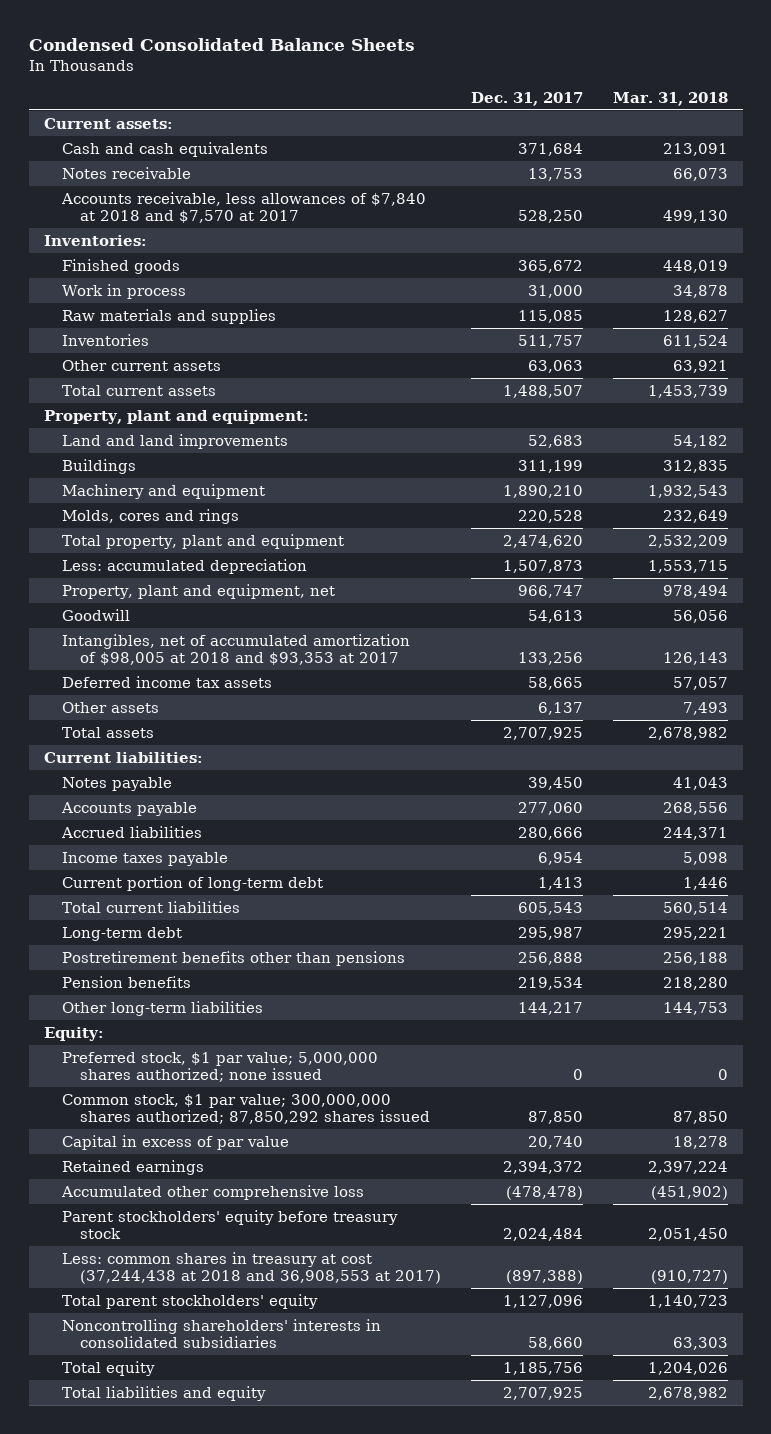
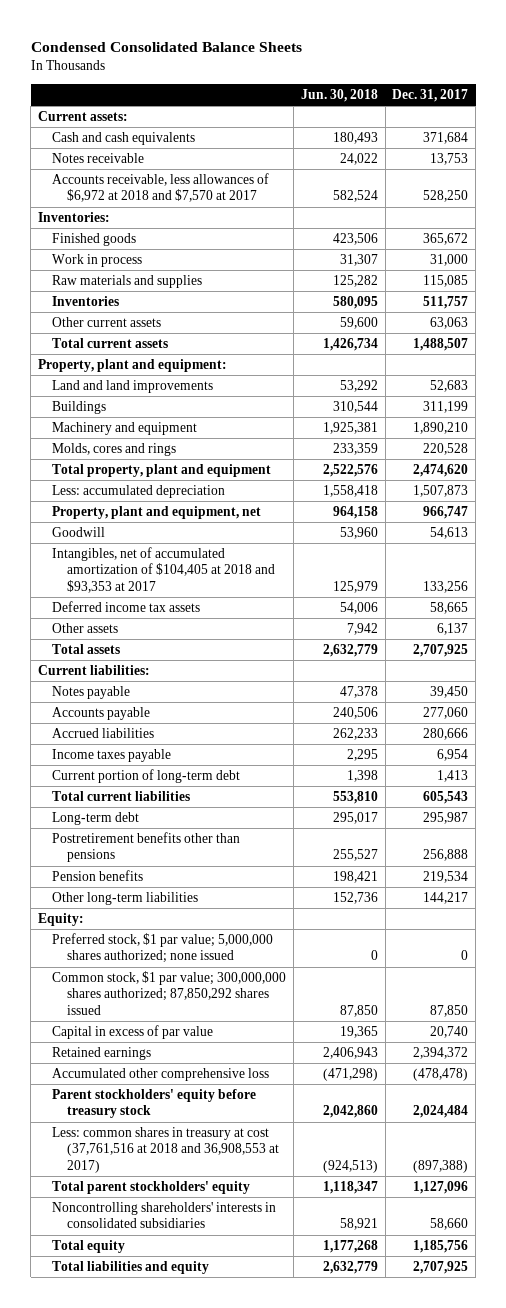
- | Dec. 31, 2017 | Mar. 31, 2018
+ | Jun. 30, 2018 | Dec. 31, 2017
- Accounts receivable, less allowances of $7,840 at 2018 and $7,570 at 2017 | 528,250 | 499,130
+ Accounts receivable, less allowances of $6,972 at 2018 and $7,570 at 2017 | 582,524 | 528,250
- Intangibles, net of accumulated amortization of $98,005 at 2018 and $93,353 at 2017 | 133,256 | 126,143
+ Intangibles, net of accumulated amortization of $104,405 at 2018 and $93,353 at 2017 | 125,979 | 133,256
- Less: common shares in treasury at cost (37,244,438 at 2018 and 36,908,553 at 2017) | (897,388) | (910,727)
+ Less: common shares in treasury at cost (37,761,516 at 2018 and 36,908,553 at 2017) | (924,513) | (897,388)

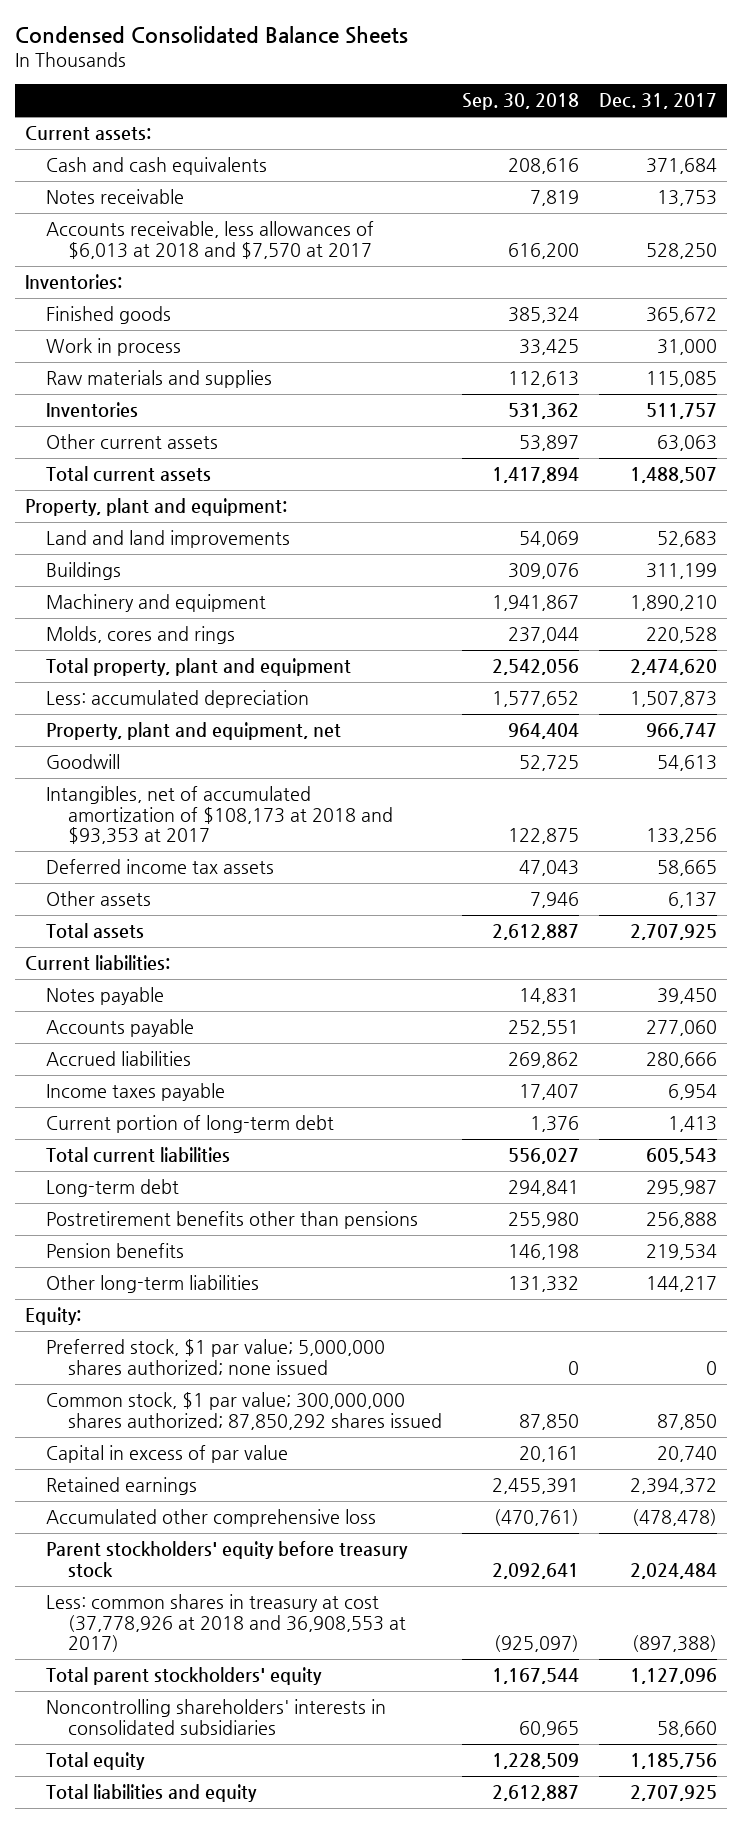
- | Jun. 30, 2018 | Dec. 31, 2017
+ | Sep. 30, 2018 | Dec. 31, 2017
- Accounts receivable, less allowances of $6,972 at 2018 and $7,570 at 2017 | 582,524 | 528,250
+ Accounts receivable, less allowances of $6,013 at 2018 and $7,570 at 2017 | 616,200 | 528,250
- Intangibles, net of accumulated amortization of $104,405 at 2018 and $93,353 at 2017 | 125,979 | 133,256
+ Intangibles, net of accumulated amortization of $108,173 at 2018 and $93,353 at 2017 | 122,875 | 133,256
- Less: common shares in treasury at cost (37,761,516 at 2018 and 36,908,553 at 2017) | (924,513) | (897,388)
+ Less: common shares in treasury at cost (37,778,926 at 2018 and 36,908,553 at 2017) | (925,097) | (897,388)

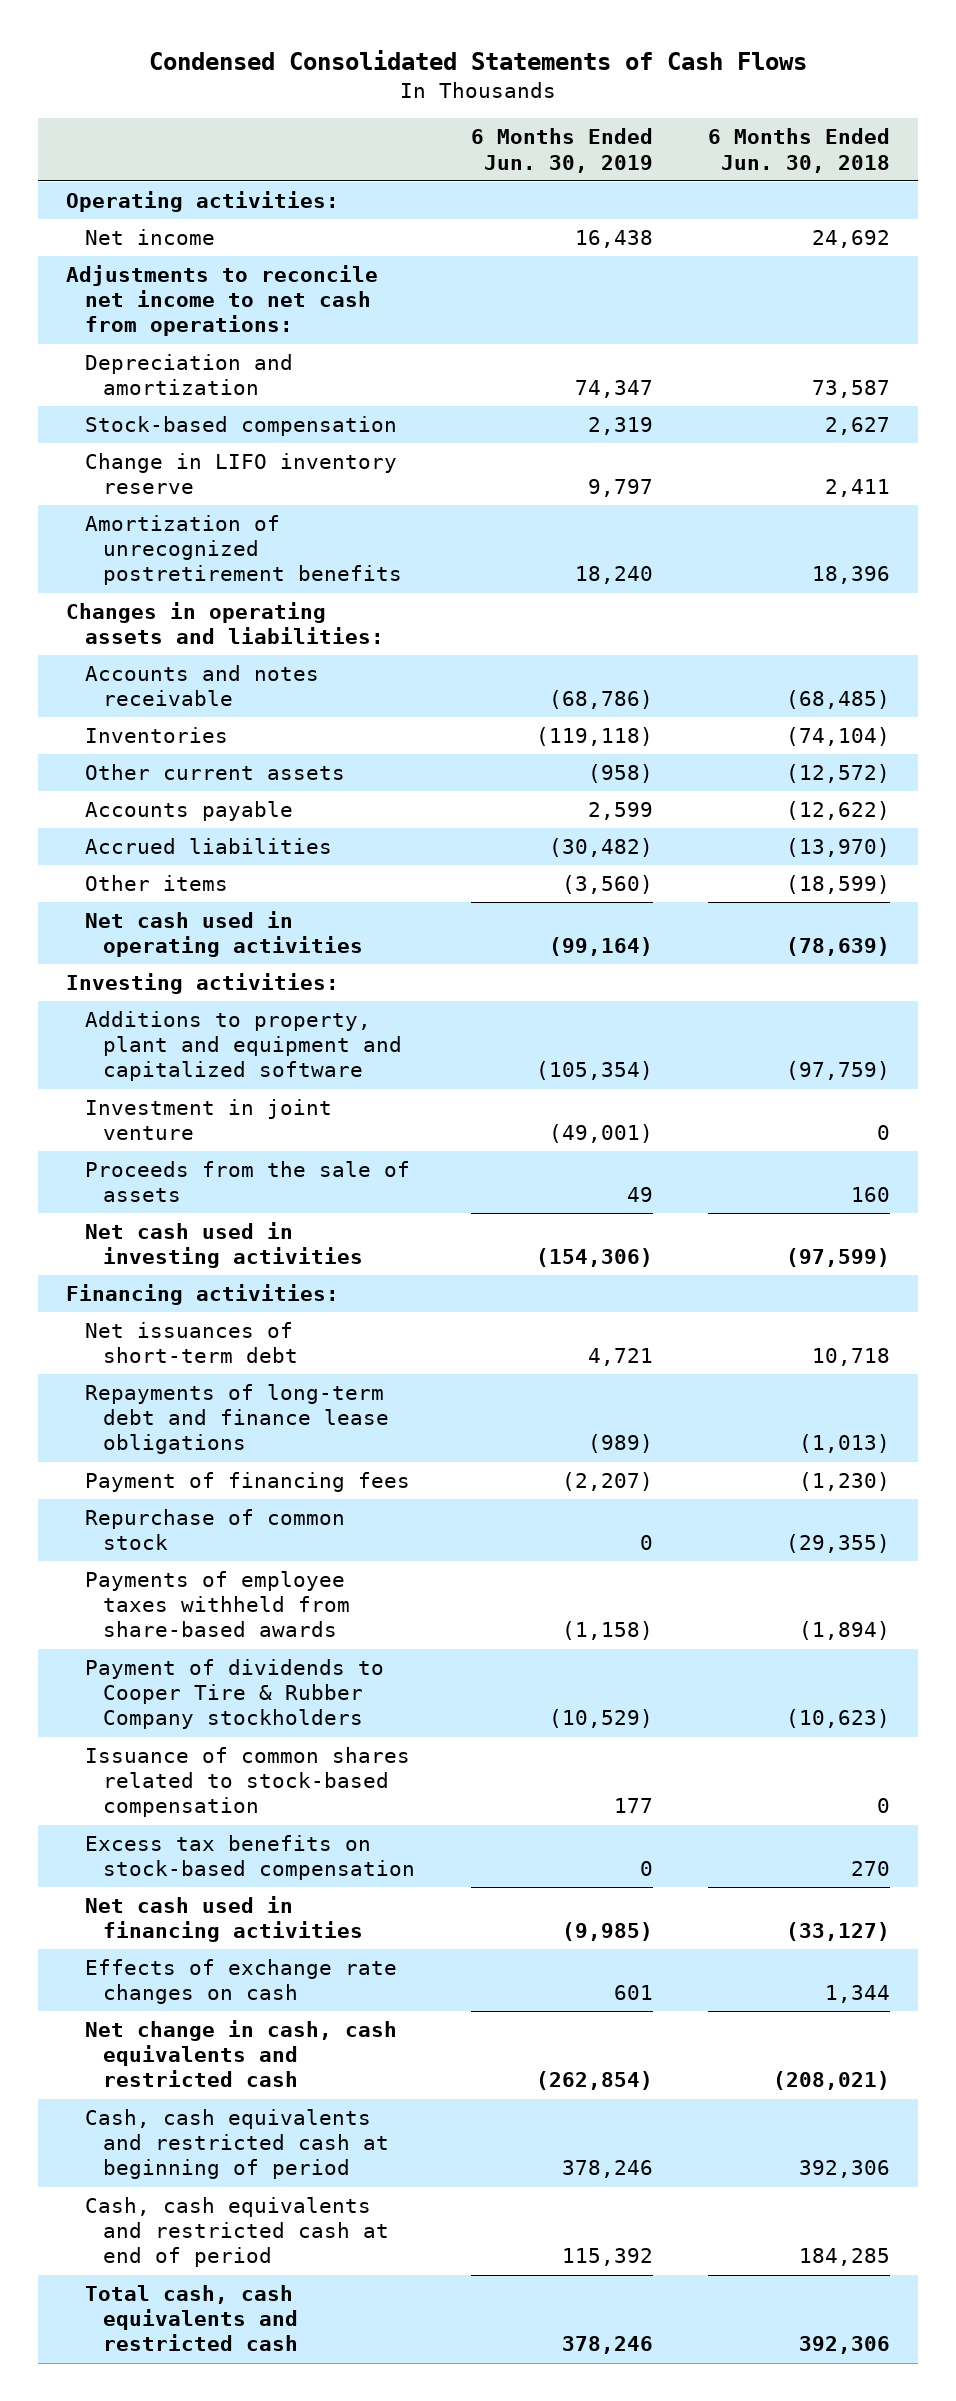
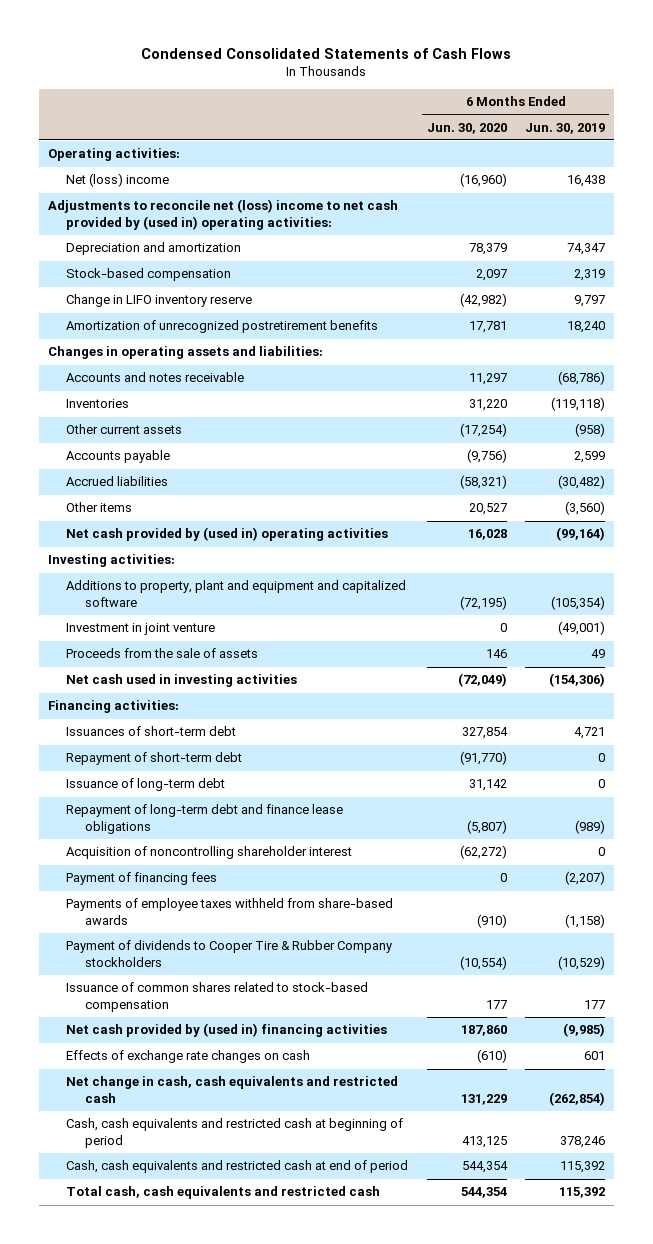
- | 6 Months Ended Jun. 30, 2019 | 6 Months Ended Jun. 30, 2018
+ | 6 Months Ended Jun. 30, 2020 | 6 Months Ended Jun. 30, 2019
- Net income | 16,438 | 24,692
- Adjustments to reconcile net income to net cash from operations:
+ Net (loss) income | (16,960) | 16,438
+ Adjustments to reconcile net (loss) income to net cash provided by (used in) operating activities:
- Net cash used in operating activities | (99,164) | (78,639)
+ Net cash provided by (used in) operating activities | 16,028 | (99,164)
- Net issuances of short-term debt | 4,721 | 10,718
- Repayments of long-term debt and finance lease obligations | (989) | (1,013)
+ Issuances of short-term debt | 327,854 | 4,721
+ Repayment of short-term debt | (91,770) | 0
+ Issuance of long-term debt | 31,142 | 0
+ Repayment of long-term debt and finance lease obligations | (5,807) | (989)
+ Acquisition of noncontrolling shareholder interest | (62,272) | 0
- Repurchase of common stock | 0 | (29,355)
- Excess tax benefits on stock-based compensation | 0 | 270
- Net cash used in financing activities | (9,985) | (33,127)
+ Net cash provided by (used in) financing activities | 187,860 | (9,985)
- Total cash, cash equivalents and restricted cash | 378,246 | 392,306
+ Total cash, cash equivalents and restricted cash | 544,354 | 115,392

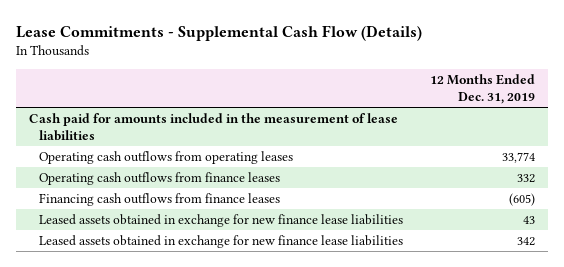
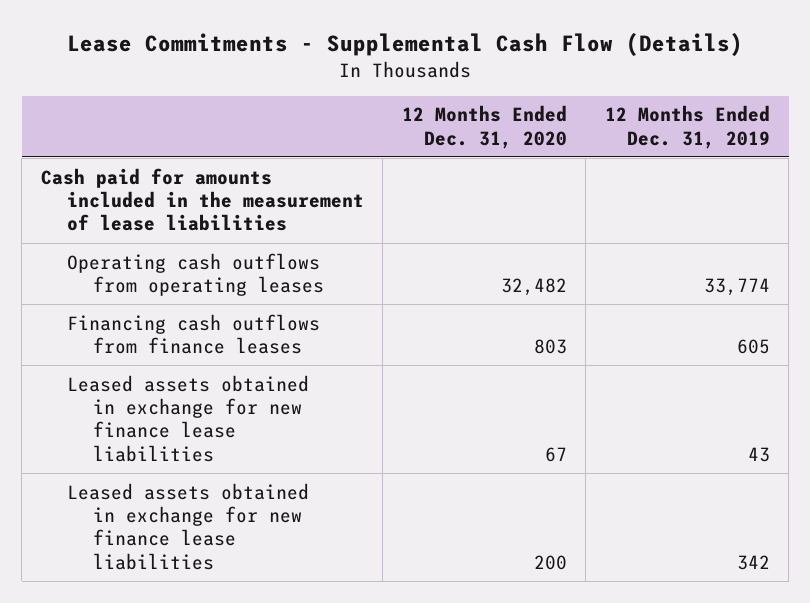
- | 12 Months Ended Dec. 31, 2019
+ | 12 Months Ended Dec. 31, 2020 | 12 Months Ended Dec. 31, 2019
- Operating cash outflows from finance leases | 332
- Financing cash outflows from finance leases | (605)
+ Financing cash outflows from finance leases | 803 | 605

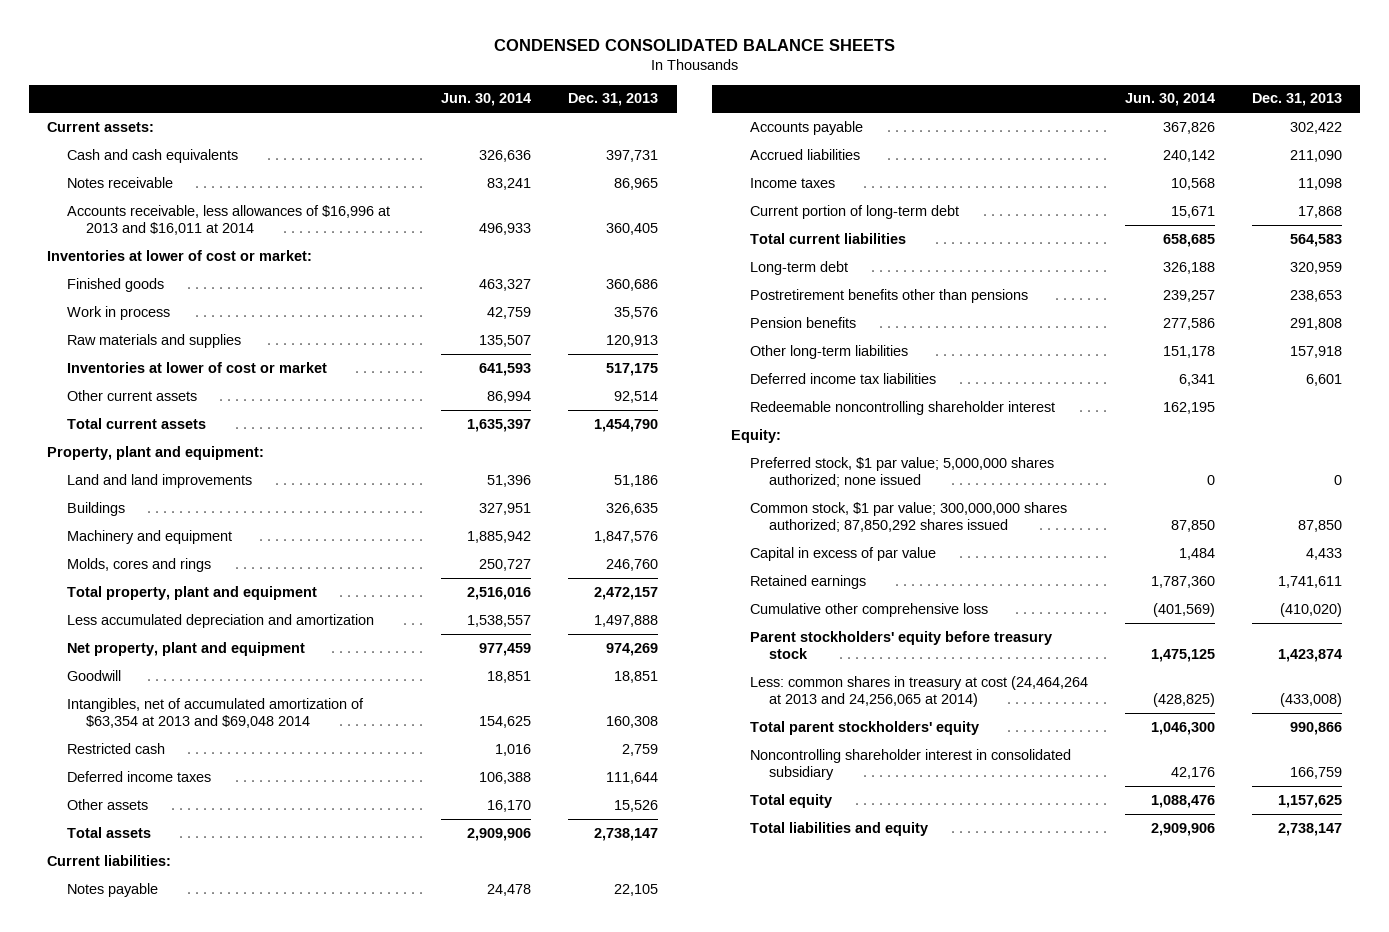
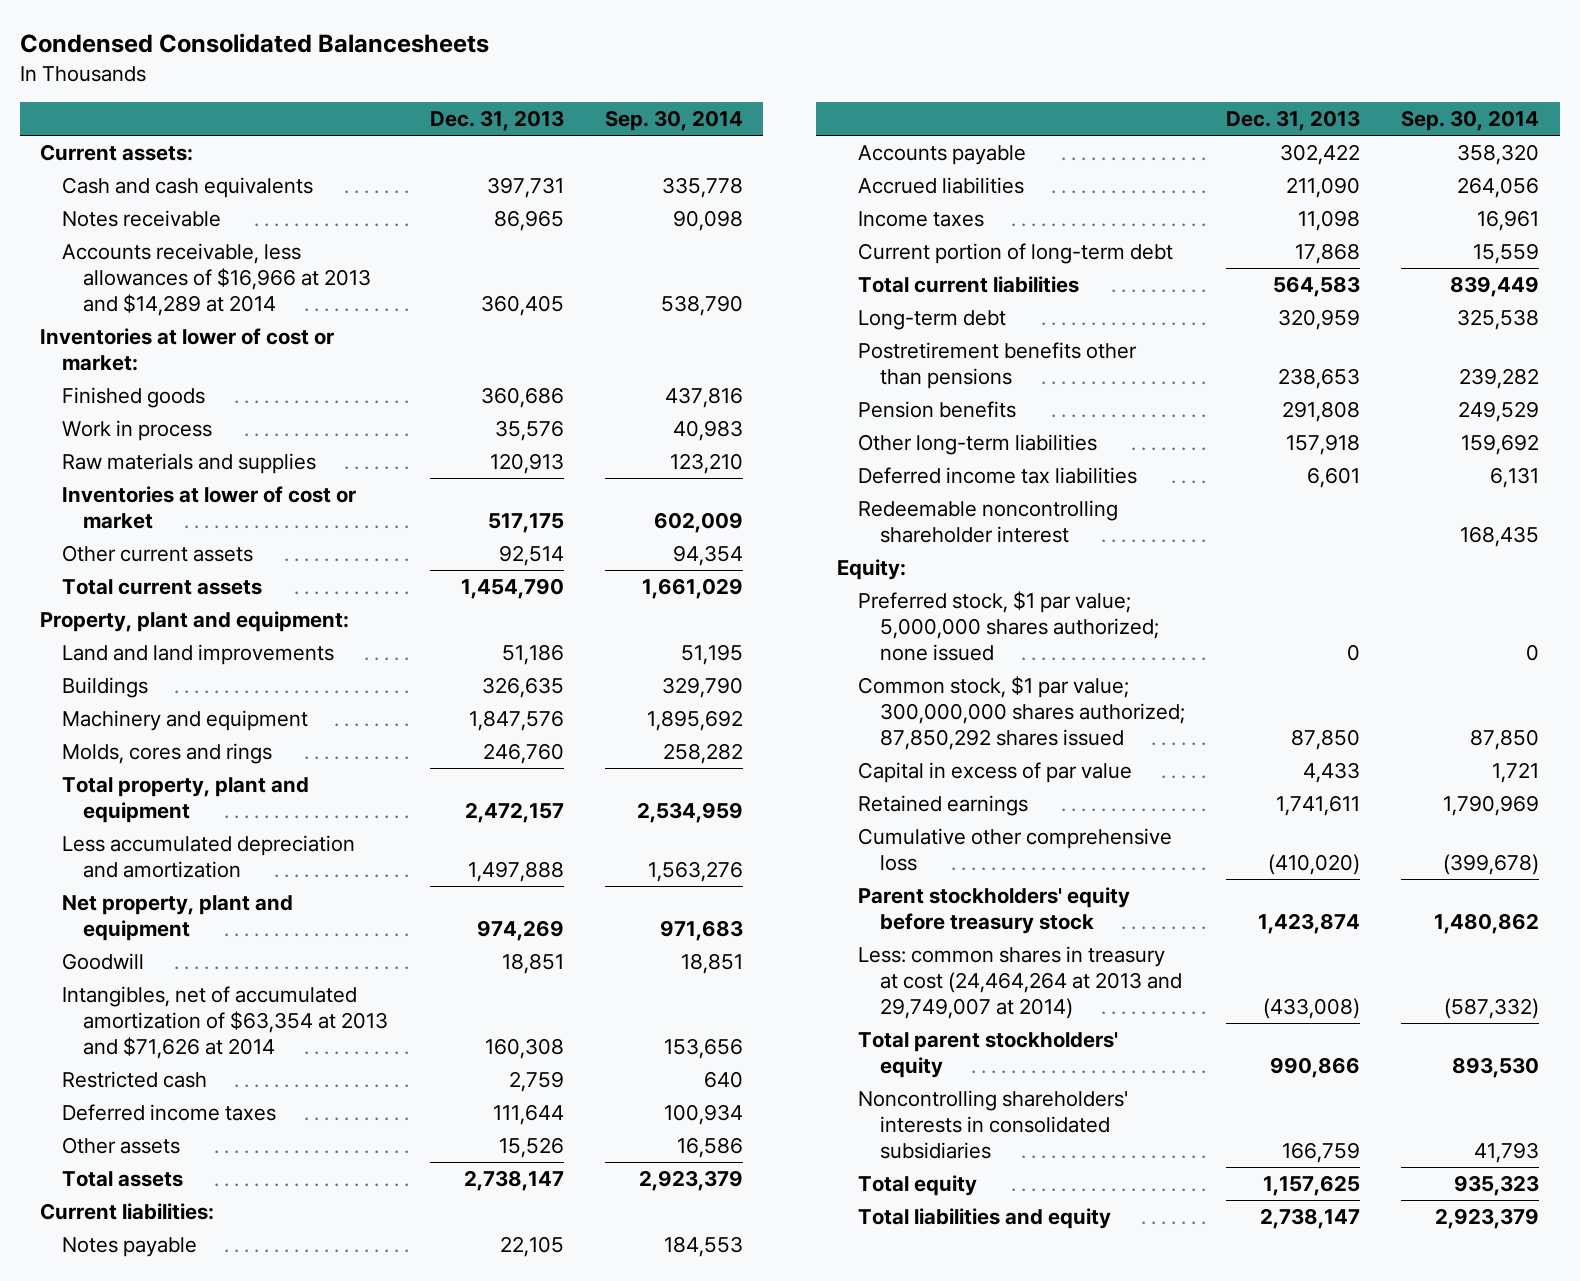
- CONDENSED CONSOLIDATED BALANCE SHEETS
+ Condensed Consolidated Balancesheets
- | Jun. 30, 2014 | Dec. 31, 2013
+ | Dec. 31, 2013 | Sep. 30, 2014
- Accounts receivable, less allowances of $16,996 at 2013 and $16,011 at 2014 | 496,933 | 360,405
+ Accounts receivable, less allowances of $16,966 at 2013 and $14,289 at 2014 | 360,405 | 538,790
- Intangibles, net of accumulated amortization of $63,354 at 2013 and $69,048 2014 | 154,625 | 160,308
+ Intangibles, net of accumulated amortization of $63,354 at 2013 and $71,626 at 2014 | 160,308 | 153,656
- Less: common shares in treasury at cost (24,464,264 at 2013 and 24,256,065 at 2014) | (428,825) | (433,008)
+ Less: common shares in treasury at cost (24,464,264 at 2013 and 29,749,007 at 2014) | (433,008) | (587,332)
- Noncontrolling shareholder interest in consolidated subsidiary | 42,176 | 166,759
+ Noncontrolling shareholders' interests in consolidated subsidiaries | 166,759 | 41,793

